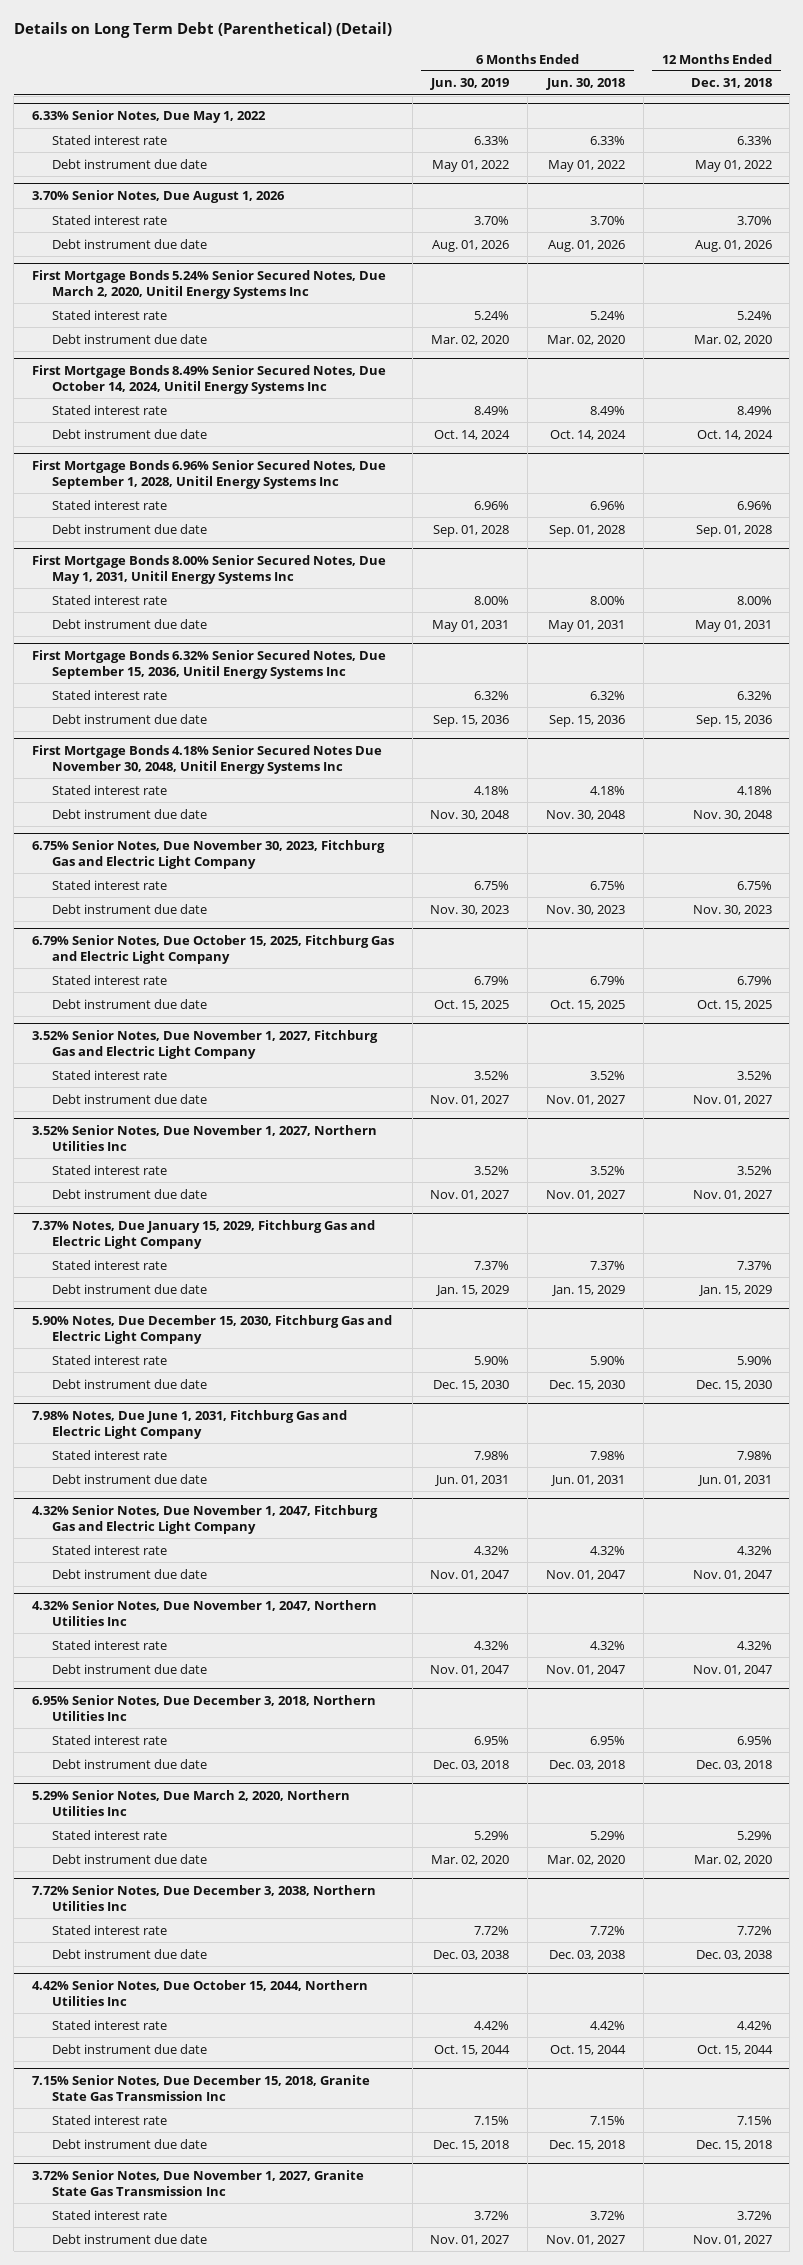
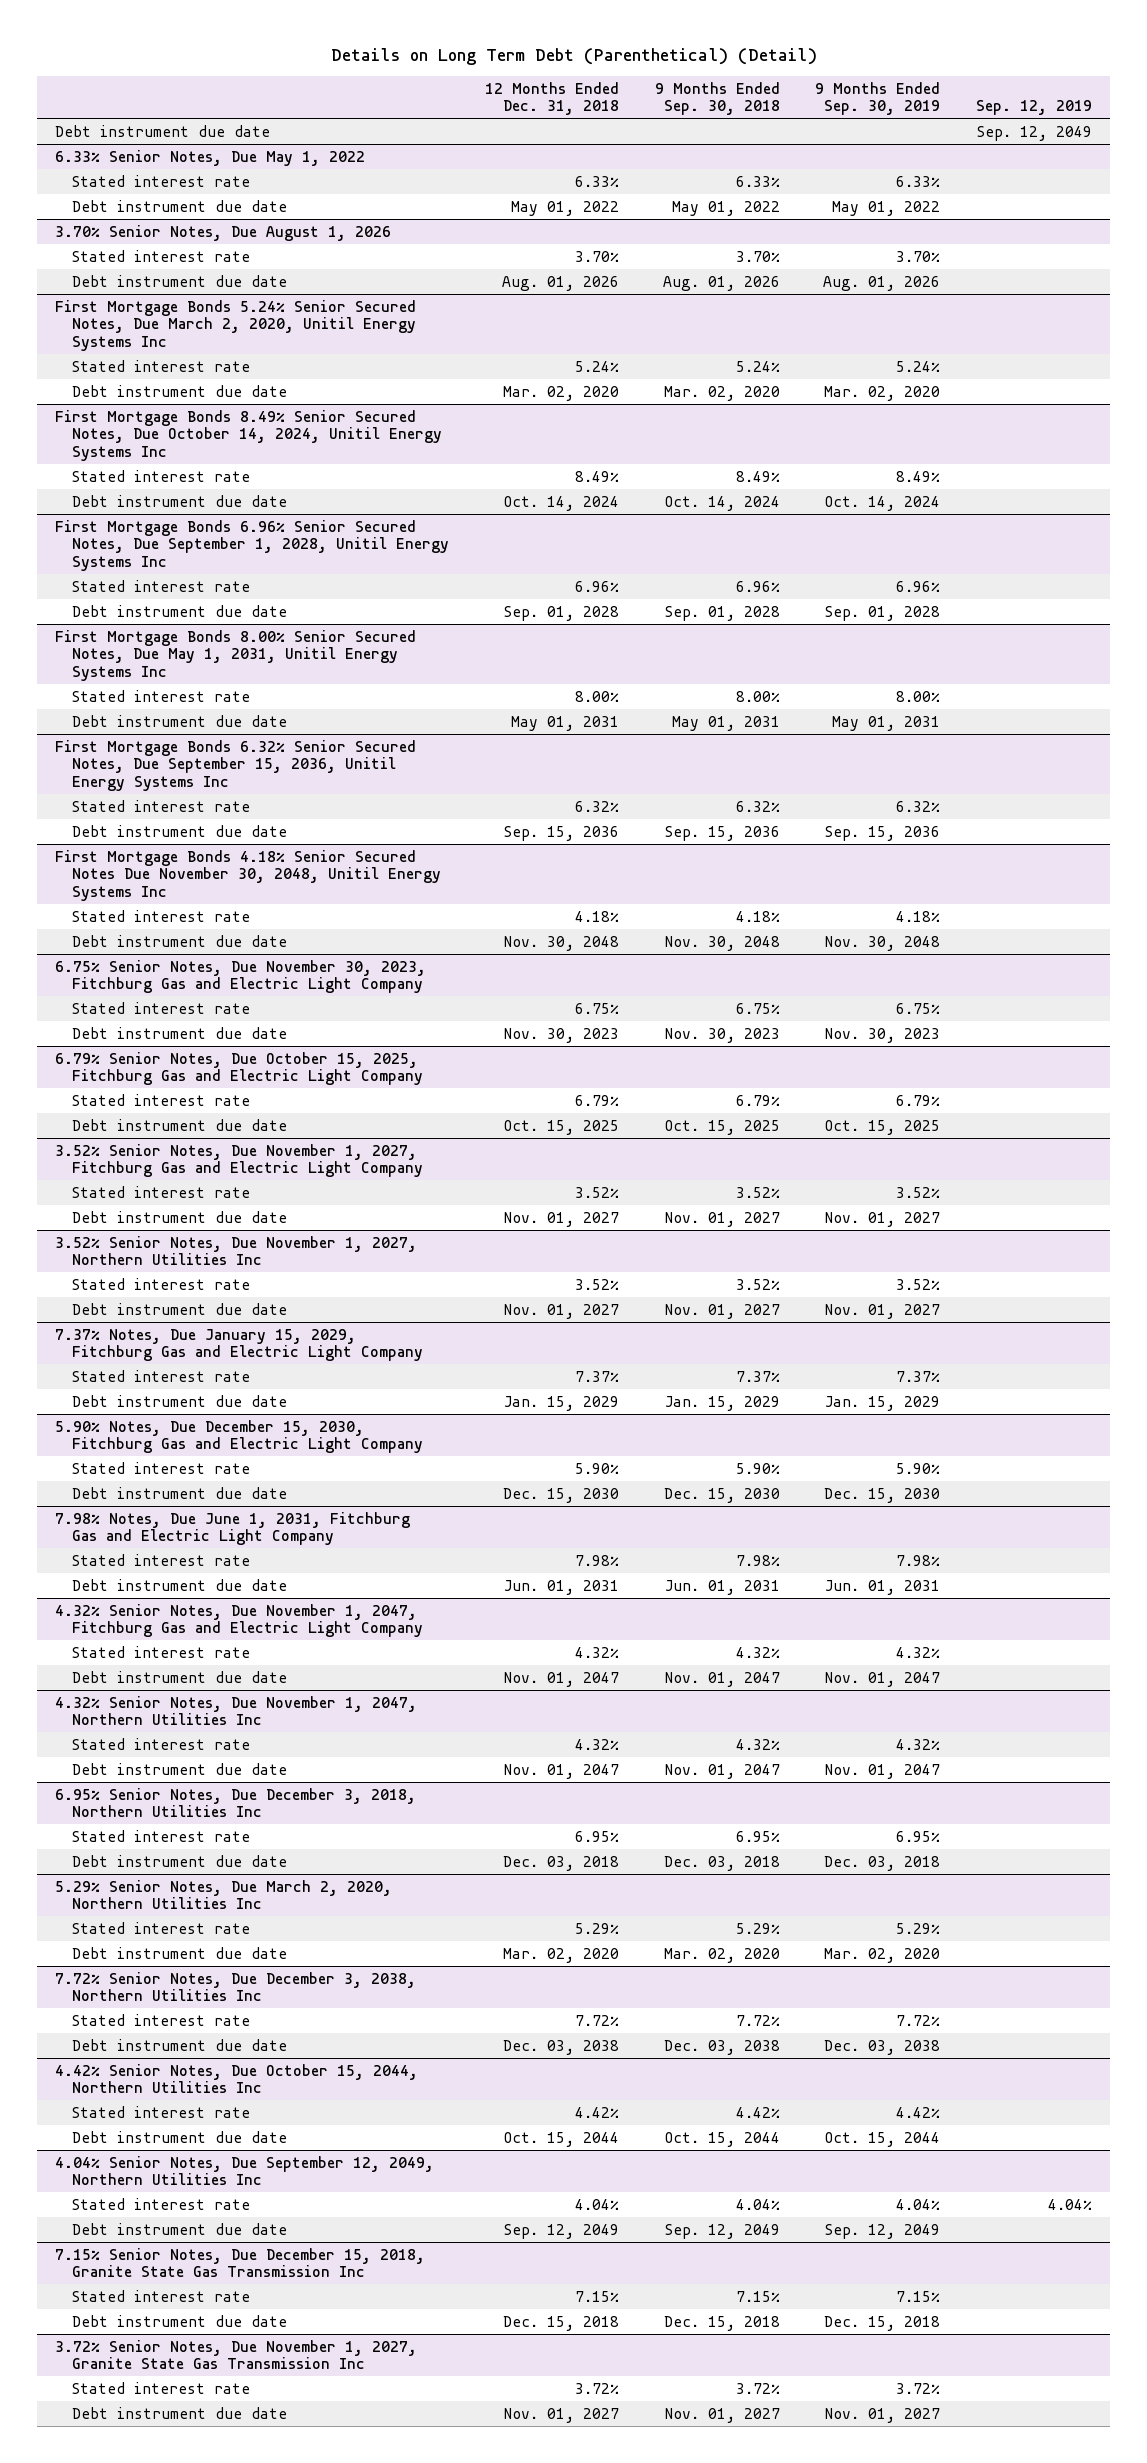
- | 6 Months Ended Jun. 30, 2019 | 6 Months Ended Jun. 30, 2018 | 12 Months Ended Dec. 31, 2018
+ | 12 Months Ended Dec. 31, 2018 | 9 Months Ended Sep. 30, 2018 | 9 Months Ended Sep. 30, 2019 | Sep. 12, 2019
+ Debt instrument due date | | | | Sep. 12, 2049
+ 4.04% Senior Notes, Due September 12, 2049, Northern Utilities Inc
+ Stated interest rate | 4.04% | 4.04% | 4.04% | 4.04%
+ Debt instrument due date | Sep. 12, 2049 | Sep. 12, 2049 | Sep. 12, 2049 |

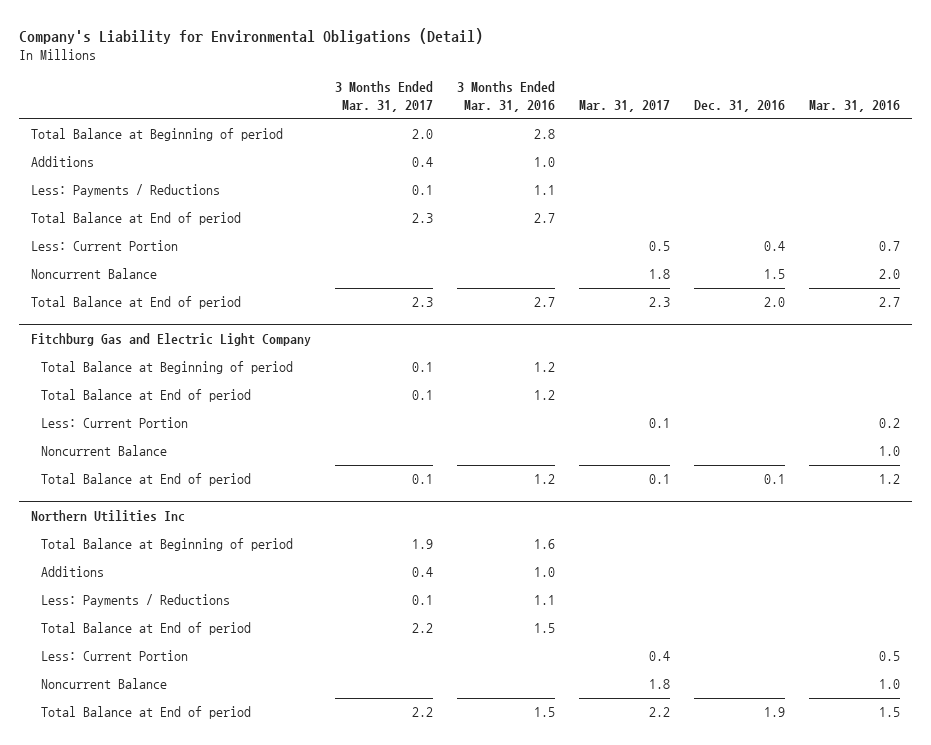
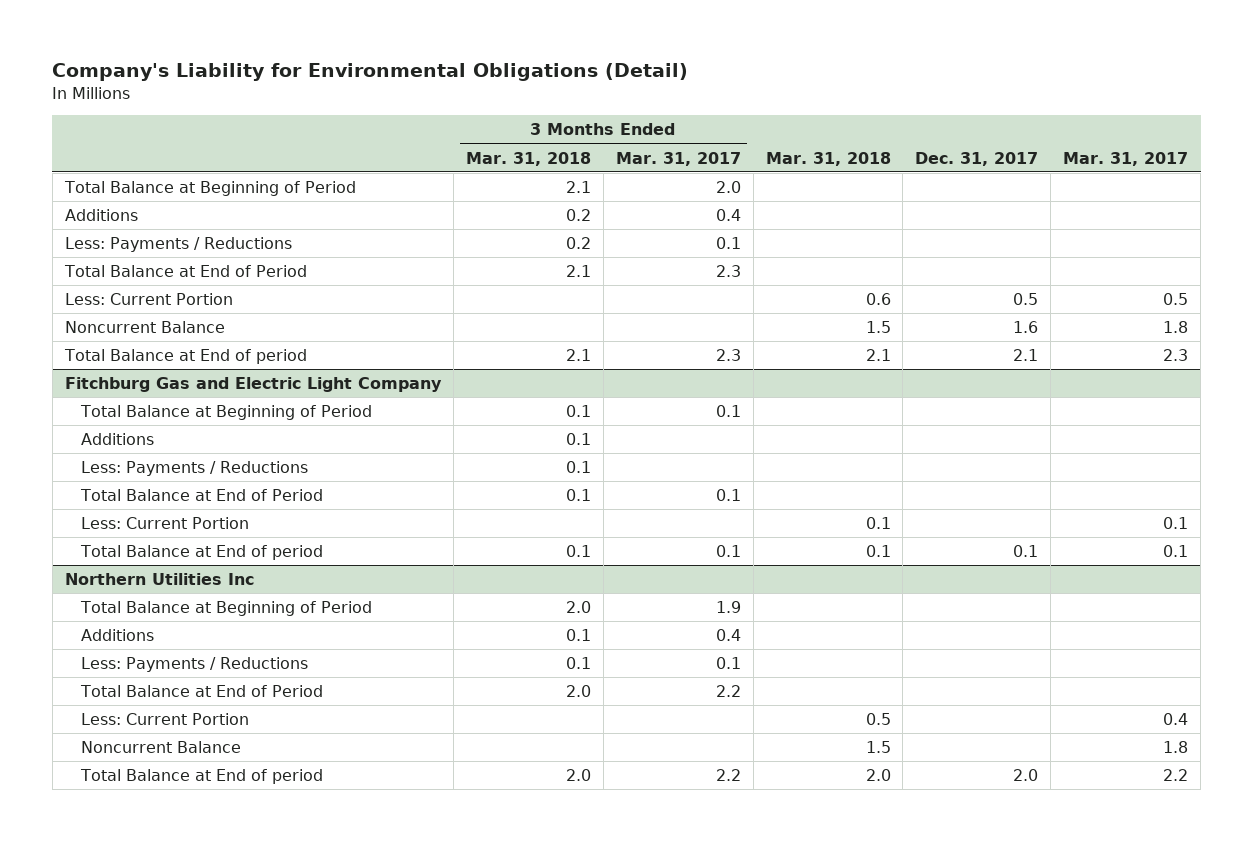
- | 3 Months Ended Mar. 31, 2017 | 3 Months Ended Mar. 31, 2016 | Mar. 31, 2017 | Dec. 31, 2016 | Mar. 31, 2016
+ | 3 Months Ended Mar. 31, 2018 | 3 Months Ended Mar. 31, 2017 | Mar. 31, 2018 | Dec. 31, 2017 | Mar. 31, 2017
- Total Balance at Beginning of period | 2.0 | 2.8 | | |
+ Total Balance at Beginning of Period | 2.1 | 2.0 | | |
- Total Balance at End of period | 2.3 | 2.7 | | |
+ Total Balance at End of Period | 2.1 | 2.3 | | |
@ Fitchburg Gas and Electric Light Company
- Total Balance at Beginning of period | 0.1 | 1.2 | | |
- Total Balance at End of period | 0.1 | 1.2 | | |
+ Total Balance at Beginning of Period | 0.1 | 0.1 | | |
+ Additions | 0.1 | | | |
+ Less: Payments / Reductions | 0.1 | | | |
+ Total Balance at End of Period | 0.1 | 0.1 | | |
- Noncurrent Balance | | | | | 1.0
@ Northern Utilities Inc
- Total Balance at Beginning of period | 1.9 | 1.6 | | |
+ Total Balance at Beginning of Period | 2.0 | 1.9 | | |
- Total Balance at End of period | 2.2 | 1.5 | | |
+ Total Balance at End of Period | 2.0 | 2.2 | | |

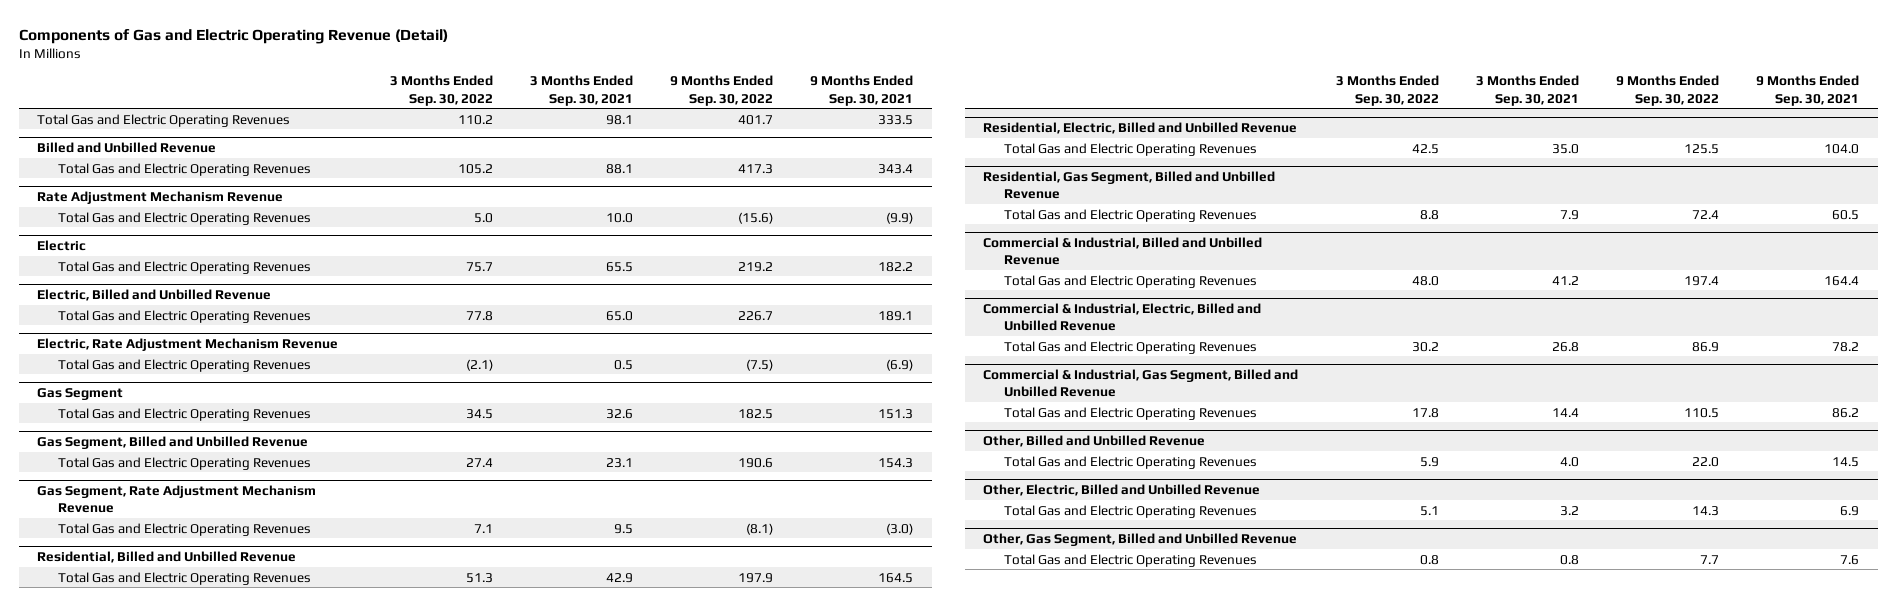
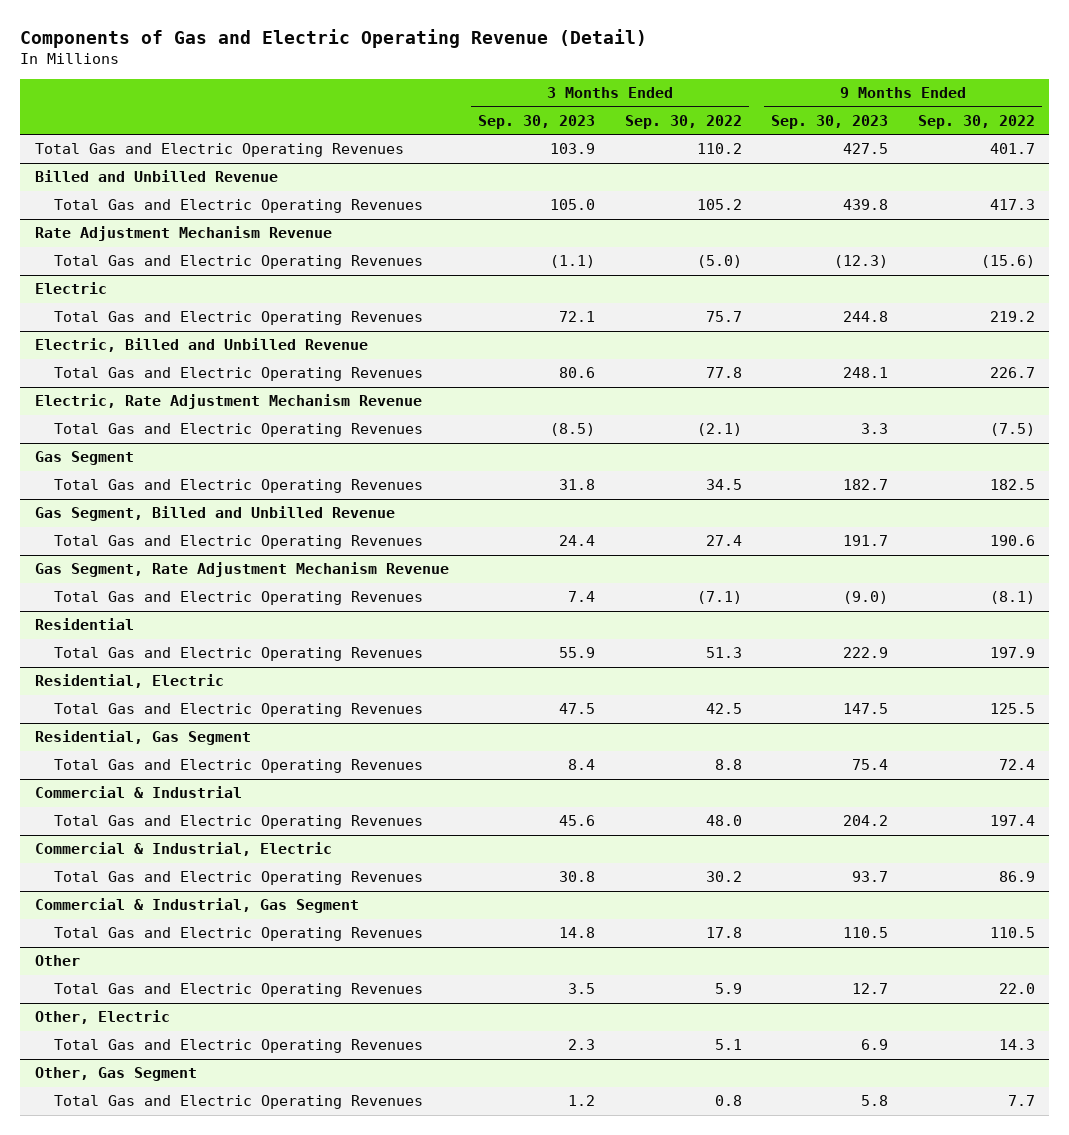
- | 3 Months Ended Sep. 30, 2022 | 3 Months Ended Sep. 30, 2021 | 9 Months Ended Sep. 30, 2022 | 9 Months Ended Sep. 30, 2021
+ | 3 Months Ended Sep. 30, 2023 | 3 Months Ended Sep. 30, 2022 | 9 Months Ended Sep. 30, 2023 | 9 Months Ended Sep. 30, 2022
@ Rate Adjustment Mechanism Revenue
- Total Gas and Electric Operating Revenues | 5.0 | 10.0 | (15.6) | (9.9)
+ Total Gas and Electric Operating Revenues | (1.1) | (5.0) | (12.3) | (15.6)
@ Gas Segment, Rate Adjustment Mechanism Revenue
- Total Gas and Electric Operating Revenues | 7.1 | 9.5 | (8.1) | (3.0)
- Residential, Billed and Unbilled Revenue
@ Gas Segment, Rate Adjustment Mechanism Revenue
+ Total Gas and Electric Operating Revenues | 7.4 | (7.1) | (9.0) | (8.1)
+ Residential
- Residential, Electric, Billed and Unbilled Revenue
+ Residential, Electric
- Residential, Gas Segment, Billed and Unbilled Revenue
+ Residential, Gas Segment
- Commercial & Industrial, Billed and Unbilled Revenue
+ Commercial & Industrial
- Commercial & Industrial, Electric, Billed and Unbilled Revenue
+ Commercial & Industrial, Electric
- Commercial & Industrial, Gas Segment, Billed and Unbilled Revenue
+ Commercial & Industrial, Gas Segment
- Other, Billed and Unbilled Revenue
+ Other
- Other, Electric, Billed and Unbilled Revenue
+ Other, Electric
- Other, Gas Segment, Billed and Unbilled Revenue
+ Other, Gas Segment

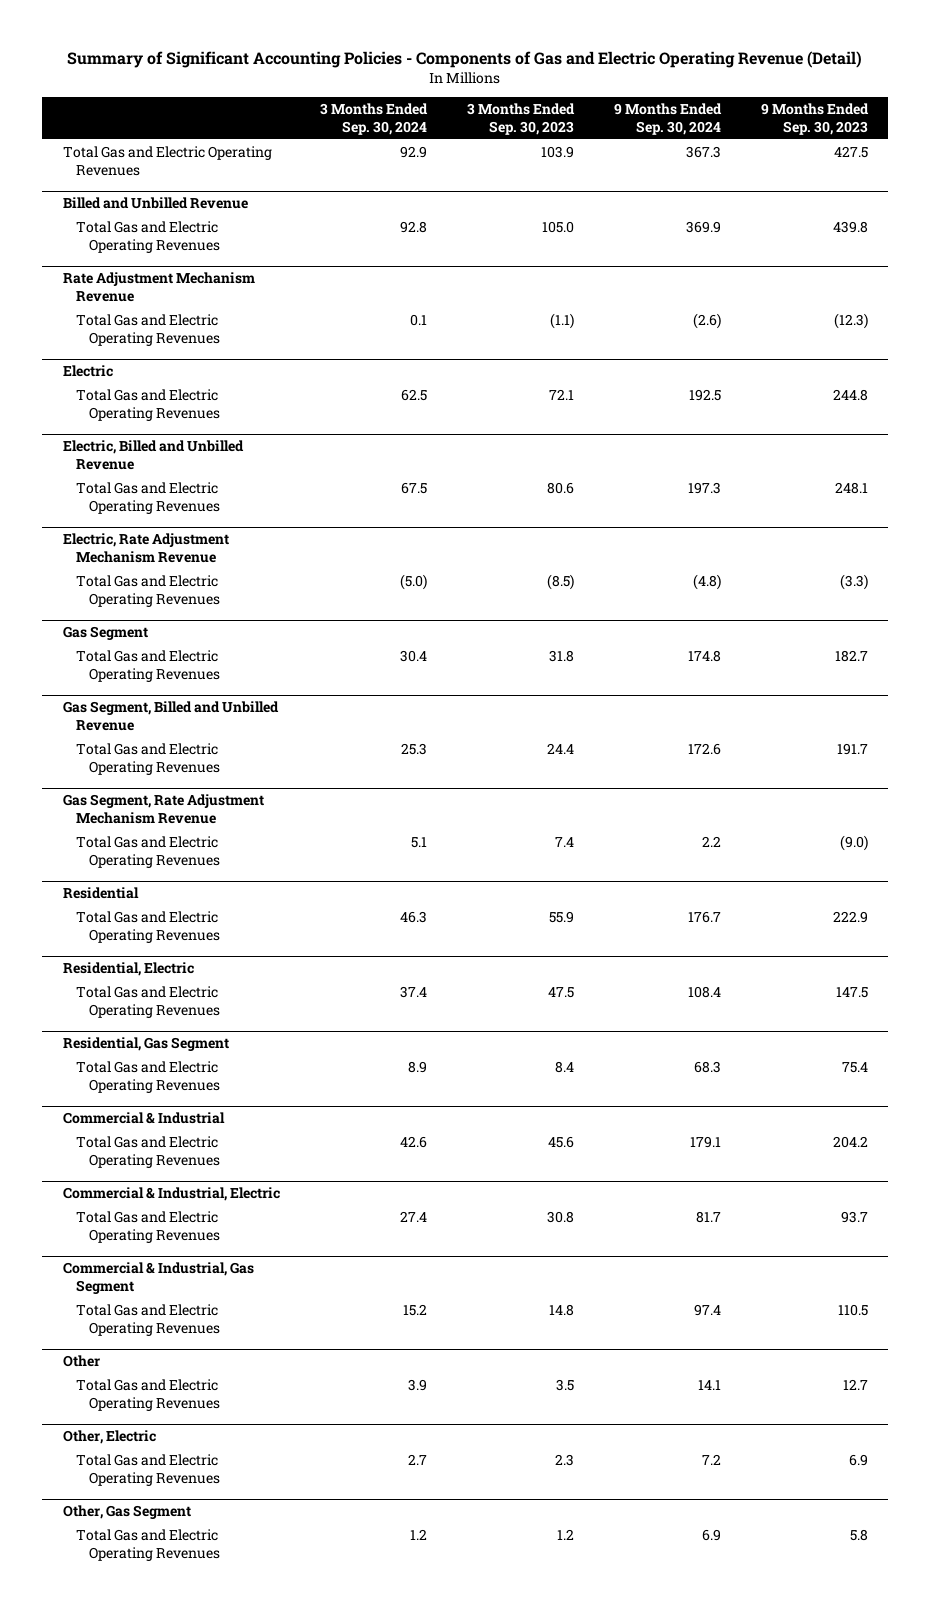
- Components of Gas and Electric Operating Revenue (Detail)
+ Summary of Significant Accounting Policies - Components of Gas and Electric Operating Revenue (Detail)
- | 3 Months Ended Sep. 30, 2023 | 3 Months Ended Sep. 30, 2022 | 9 Months Ended Sep. 30, 2023 | 9 Months Ended Sep. 30, 2022
+ | 3 Months Ended Sep. 30, 2024 | 3 Months Ended Sep. 30, 2023 | 9 Months Ended Sep. 30, 2024 | 9 Months Ended Sep. 30, 2023
@ Electric, Rate Adjustment Mechanism Revenue
- Total Gas and Electric Operating Revenues | (8.5) | (2.1) | 3.3 | (7.5)
+ Total Gas and Electric Operating Revenues | (5.0) | (8.5) | (4.8) | (3.3)

